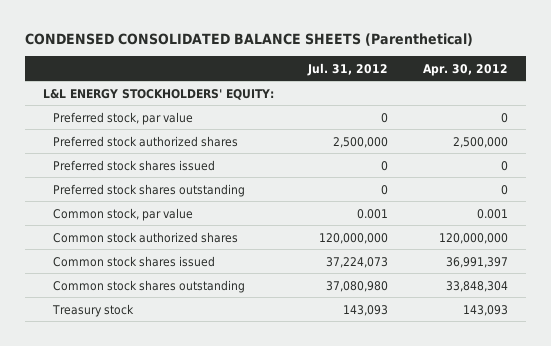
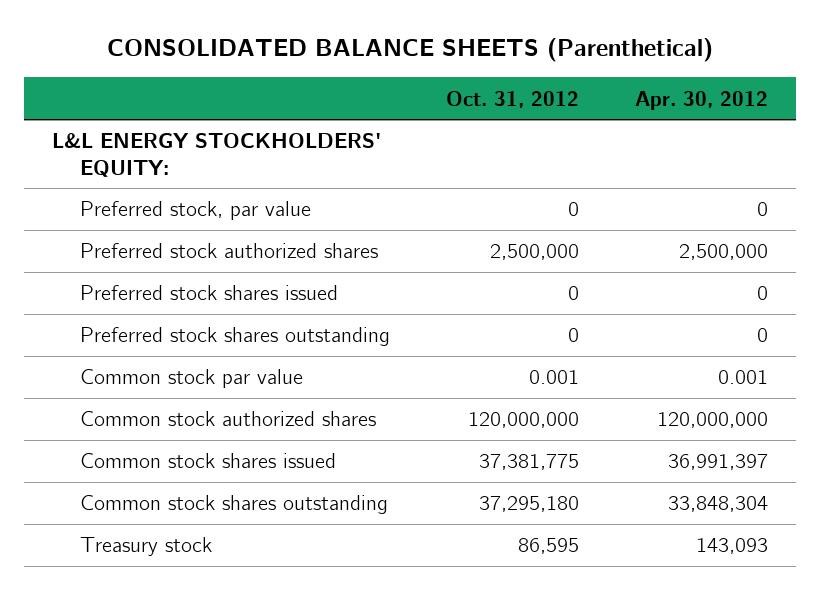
- CONDENSED CONSOLIDATED BALANCE SHEETS (Parenthetical)
+ CONSOLIDATED BALANCE SHEETS (Parenthetical)
- | Jul. 31, 2012 | Apr. 30, 2012
+ | Oct. 31, 2012 | Apr. 30, 2012
- Common stock, par value | 0.001 | 0.001
+ Common stock par value | 0.001 | 0.001

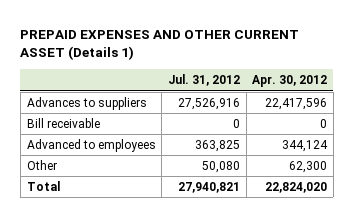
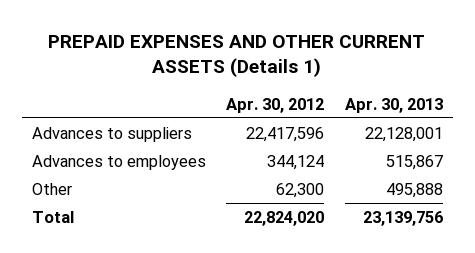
- PREPAID EXPENSES AND OTHER CURRENT ASSET (Details 1)
+ PREPAID EXPENSES AND OTHER CURRENT ASSETS (Details 1)
- | Jul. 31, 2012 | Apr. 30, 2012
+ | Apr. 30, 2012 | Apr. 30, 2013
- Bill receivable | 0 | 0
- Advanced to employees | 363,825 | 344,124
+ Advances to employees | 344,124 | 515,867

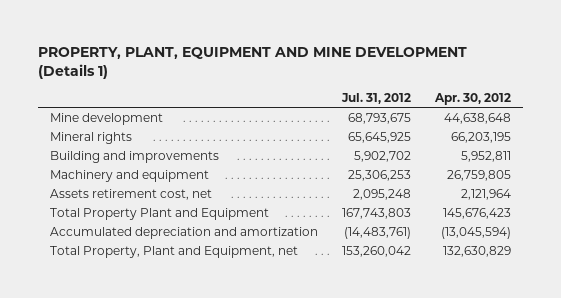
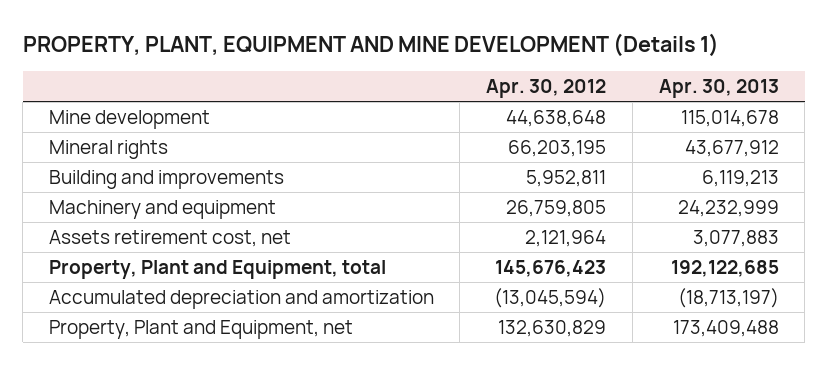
- | Jul. 31, 2012 | Apr. 30, 2012
+ | Apr. 30, 2012 | Apr. 30, 2013
- Total Property Plant and Equipment | 167,743,803 | 145,676,423
+ Property, Plant and Equipment, total | 145,676,423 | 192,122,685
- Total Property, Plant and Equipment, net | 153,260,042 | 132,630,829
+ Property, Plant and Equipment, net | 132,630,829 | 173,409,488

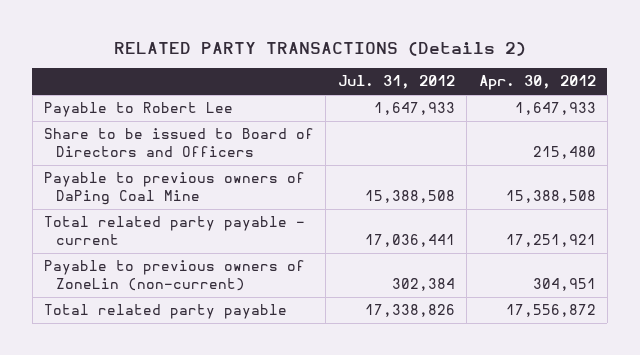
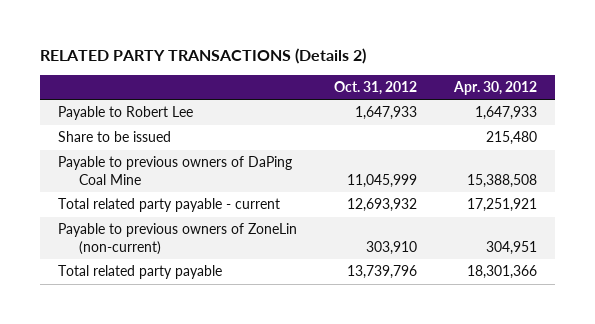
- | Jul. 31, 2012 | Apr. 30, 2012
+ | Oct. 31, 2012 | Apr. 30, 2012
- Share to be issued to Board of Directors and Officers | | 215,480
+ Share to be issued | | 215,480
- Total related party payable | 17,338,826 | 17,556,872
+ Total related party payable | 13,739,796 | 18,301,366

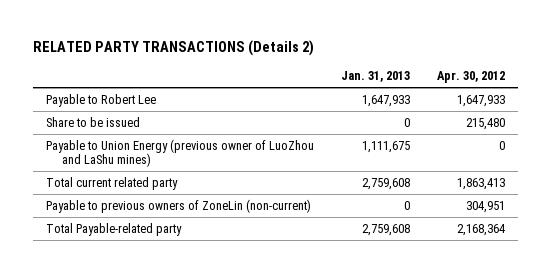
- | Oct. 31, 2012 | Apr. 30, 2012
+ | Jan. 31, 2013 | Apr. 30, 2012
- Payable to previous owners of DaPing Coal Mine | 11,045,999 | 15,388,508
- Total related party payable - current | 12,693,932 | 17,251,921
+ Payable to Union Energy (previous owner of LuoZhou and LaShu mines) | 1,111,675 | 0
+ Total current related party | 2,759,608 | 1,863,413
- Total related party payable | 13,739,796 | 18,301,366
+ Total Payable-related party | 2,759,608 | 2,168,364

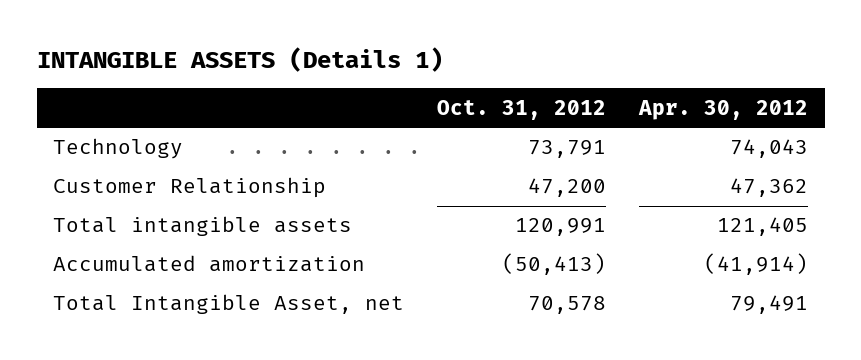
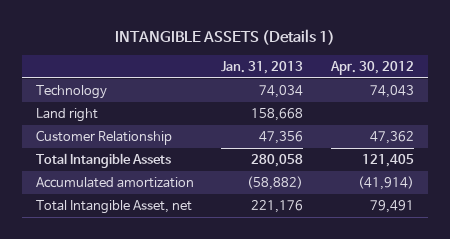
- | Oct. 31, 2012 | Apr. 30, 2012
+ | Jan. 31, 2013 | Apr. 30, 2012
+ Land right | 158,668 |
- Total intangible assets | 120,991 | 121,405
+ Total Intangible Assets | 280,058 | 121,405

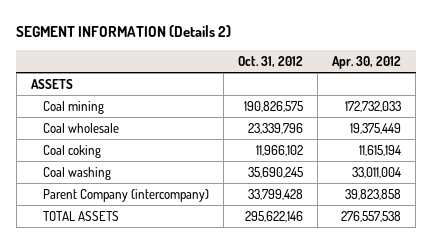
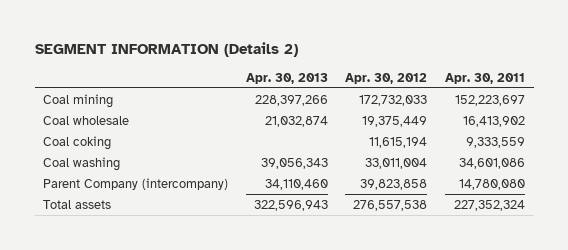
- | Oct. 31, 2012 | Apr. 30, 2012
+ | Apr. 30, 2013 | Apr. 30, 2012 | Apr. 30, 2011
- ASSETS
- TOTAL ASSETS | 295,622,146 | 276,557,538
+ Total assets | 322,596,943 | 276,557,538 | 227,352,324

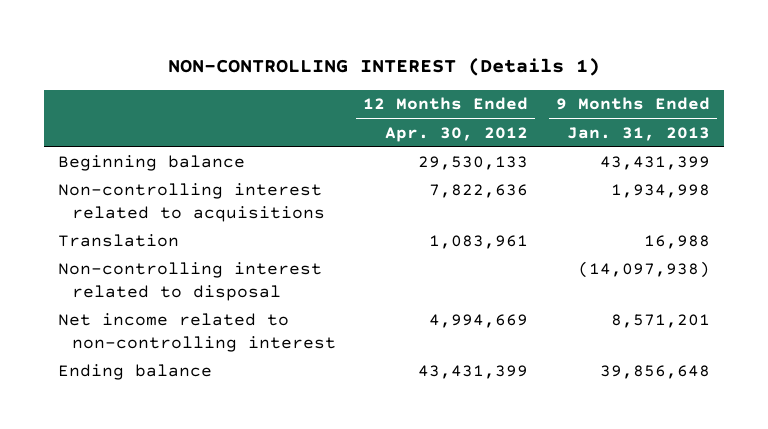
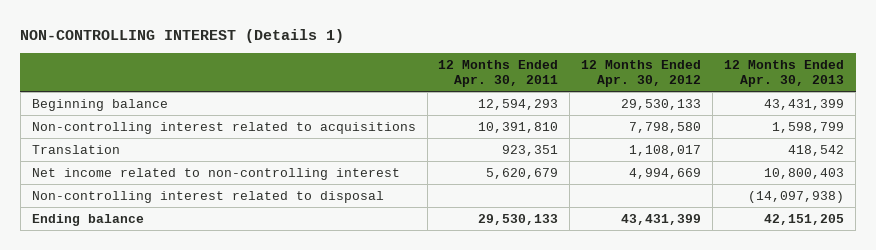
- | 12 Months Ended Apr. 30, 2012 | 9 Months Ended Jan. 31, 2013
+ | 12 Months Ended Apr. 30, 2011 | 12 Months Ended Apr. 30, 2012 | 12 Months Ended Apr. 30, 2013
- Non-controlling interest related to acquisitions | 7,822,636 | 1,934,998
- Translation | 1,083,961 | 16,988
+ Non-controlling interest related to acquisitions | 10,391,810 | 7,798,580 | 1,598,799
+ Translation | 923,351 | 1,108,017 | 418,542
moved down: Non-controlling interest related to disposal | | | (14,097,938)

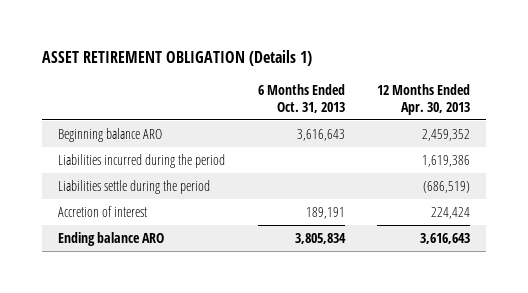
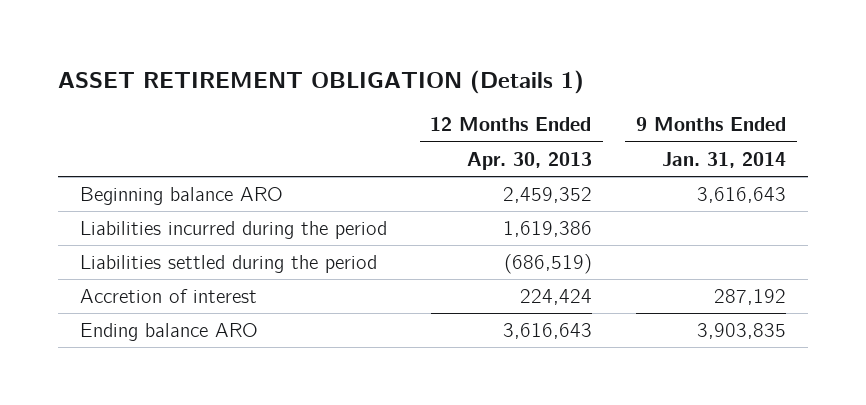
- | 6 Months Ended Oct. 31, 2013 | 12 Months Ended Apr. 30, 2013
+ | 12 Months Ended Apr. 30, 2013 | 9 Months Ended Jan. 31, 2014
- Liabilities settle during the period | | (686,519)
+ Liabilities settled during the period | (686,519) |

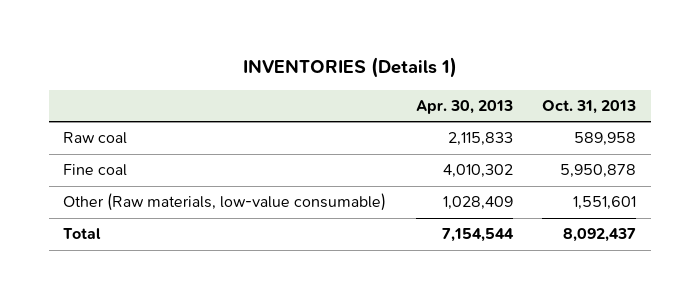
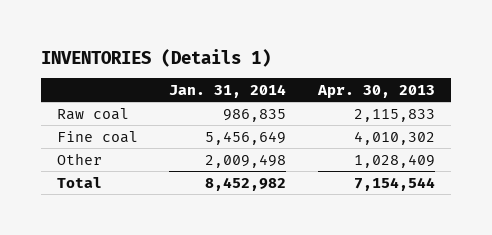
- | Apr. 30, 2013 | Oct. 31, 2013
+ | Jan. 31, 2014 | Apr. 30, 2013
- Other (Raw materials, low-value consumable) | 1,028,409 | 1,551,601
+ Other | 2,009,498 | 1,028,409

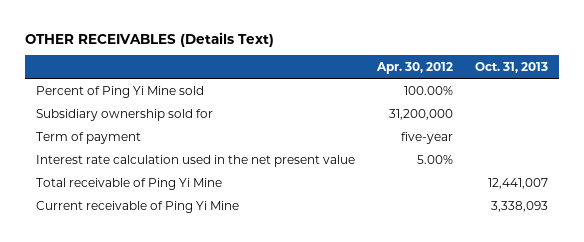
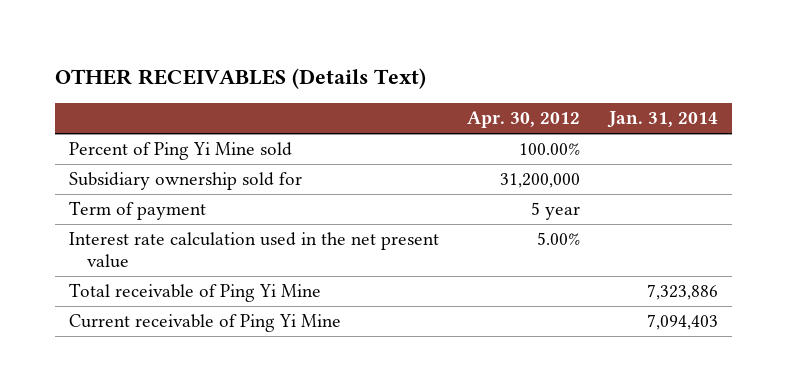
- | Apr. 30, 2012 | Oct. 31, 2013
+ | Apr. 30, 2012 | Jan. 31, 2014
- Term of payment | five-year |
+ Term of payment | 5 year |

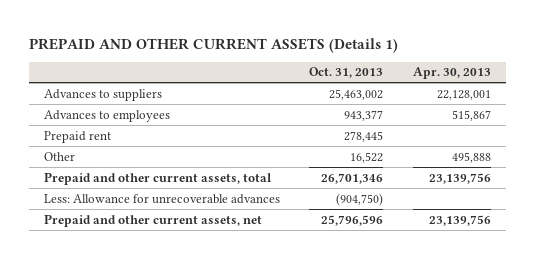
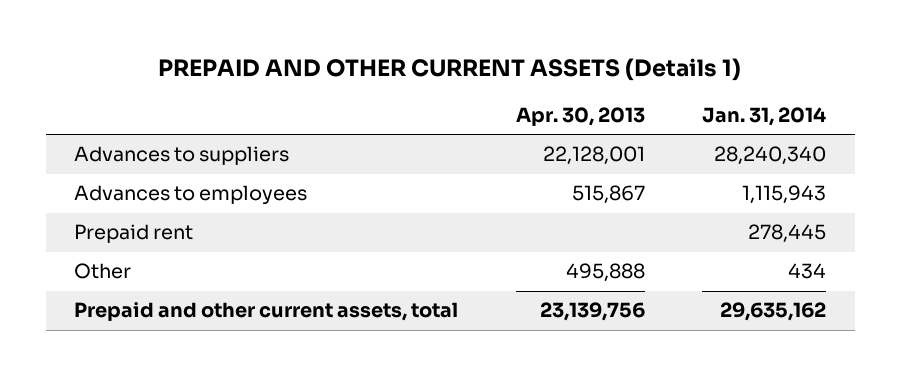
- | Oct. 31, 2013 | Apr. 30, 2013
+ | Apr. 30, 2013 | Jan. 31, 2014
- Less: Allowance for unrecoverable advances | (904,750) |
- Prepaid and other current assets, net | 25,796,596 | 23,139,756

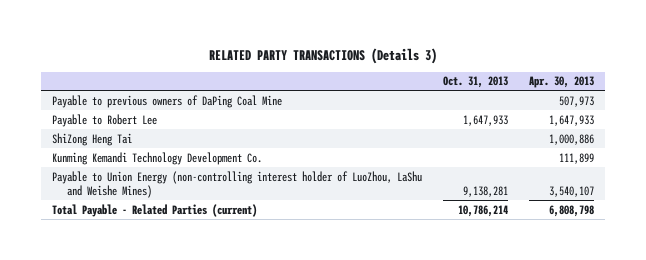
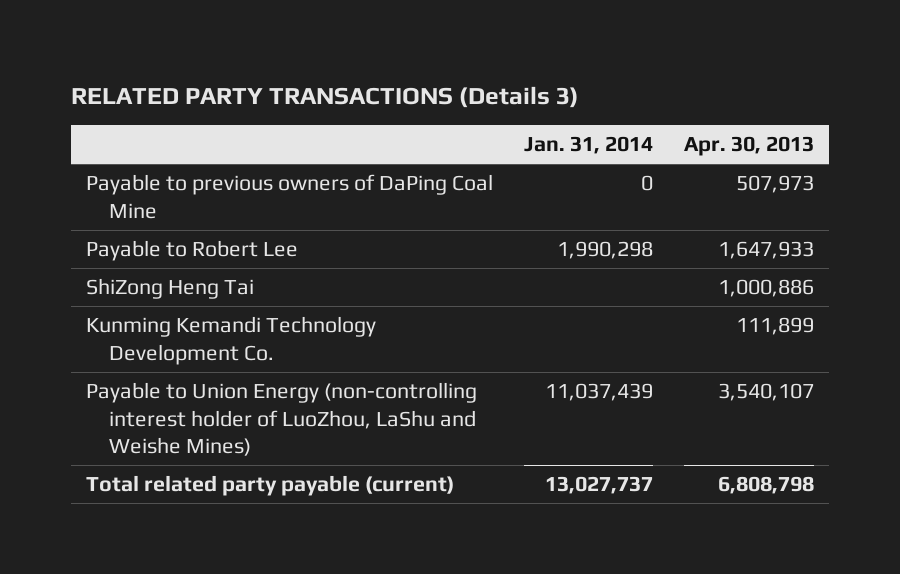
- | Oct. 31, 2013 | Apr. 30, 2013
+ | Jan. 31, 2014 | Apr. 30, 2013
- Total Payable - Related Parties (current) | 10,786,214 | 6,808,798
+ Total related party payable (current) | 13,027,737 | 6,808,798

